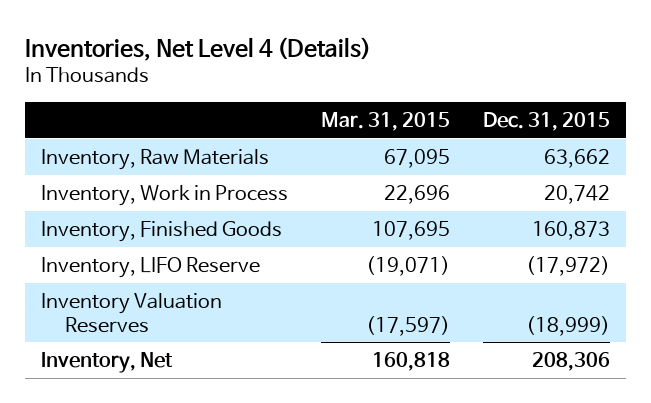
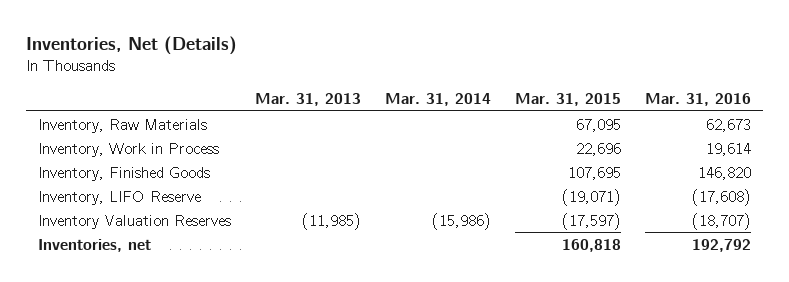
- Inventories, Net Level 4 (Details)
+ Inventories, Net (Details)
- | Mar. 31, 2015 | Dec. 31, 2015
+ | Mar. 31, 2013 | Mar. 31, 2014 | Mar. 31, 2015 | Mar. 31, 2016
- Inventory, Net | 160,818 | 208,306
+ Inventories, net | | | 160,818 | 192,792

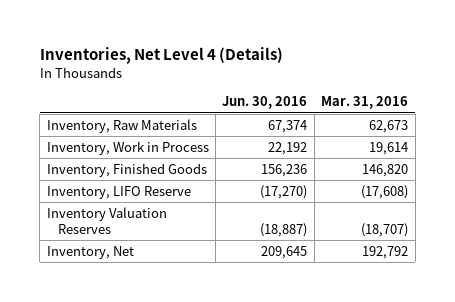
- Inventories, Net (Details)
+ Inventories, Net Level 4 (Details)
- | Mar. 31, 2013 | Mar. 31, 2014 | Mar. 31, 2015 | Mar. 31, 2016
+ | Jun. 30, 2016 | Mar. 31, 2016
- Inventories, net | | | 160,818 | 192,792
+ Inventory, Net | 209,645 | 192,792

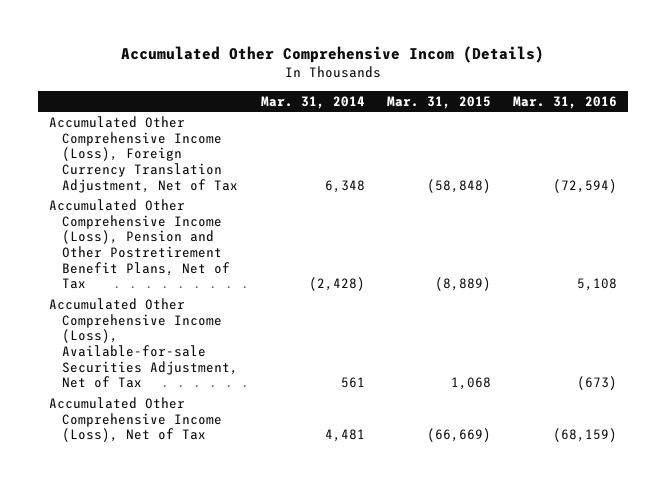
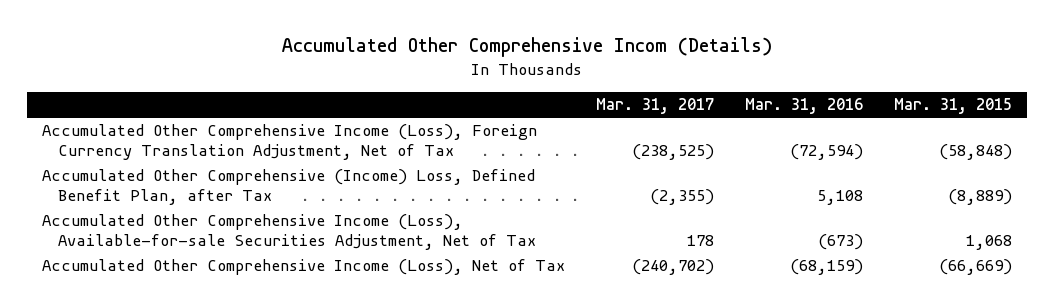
- | Mar. 31, 2014 | Mar. 31, 2015 | Mar. 31, 2016
+ | Mar. 31, 2017 | Mar. 31, 2016 | Mar. 31, 2015
- Accumulated Other Comprehensive Income (Loss), Pension and Other Postretirement Benefit Plans, Net of Tax | (2,428) | (8,889) | 5,108
+ Accumulated Other Comprehensive (Income) Loss, Defined Benefit Plan, after Tax | (2,355) | 5,108 | (8,889)

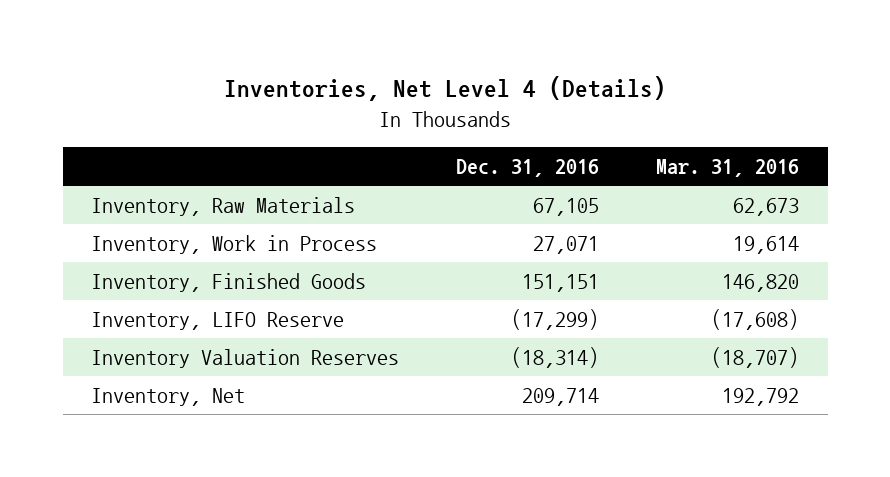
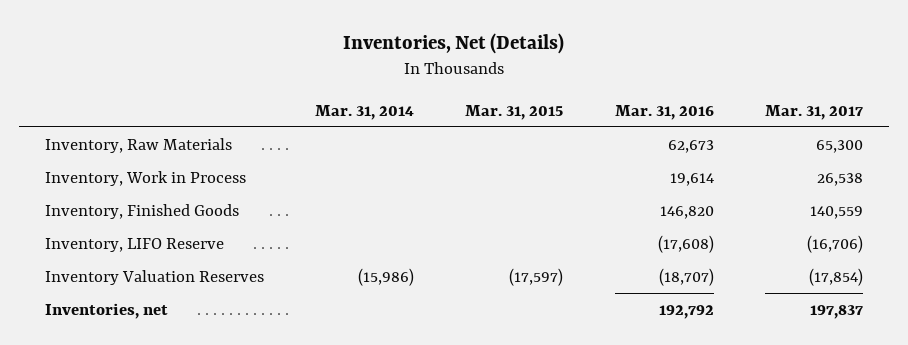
- Inventories, Net Level 4 (Details)
+ Inventories, Net (Details)
- | Dec. 31, 2016 | Mar. 31, 2016
+ | Mar. 31, 2014 | Mar. 31, 2015 | Mar. 31, 2016 | Mar. 31, 2017
- Inventory, Net | 209,714 | 192,792
+ Inventories, net | | | 192,792 | 197,837

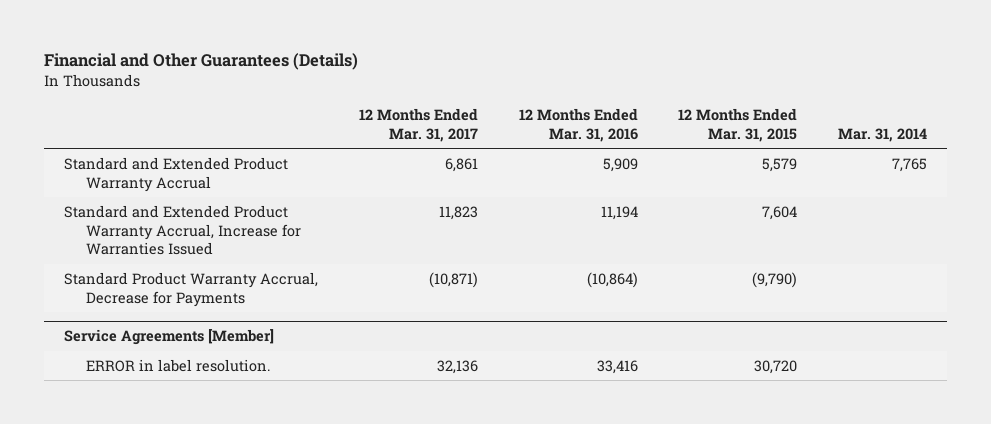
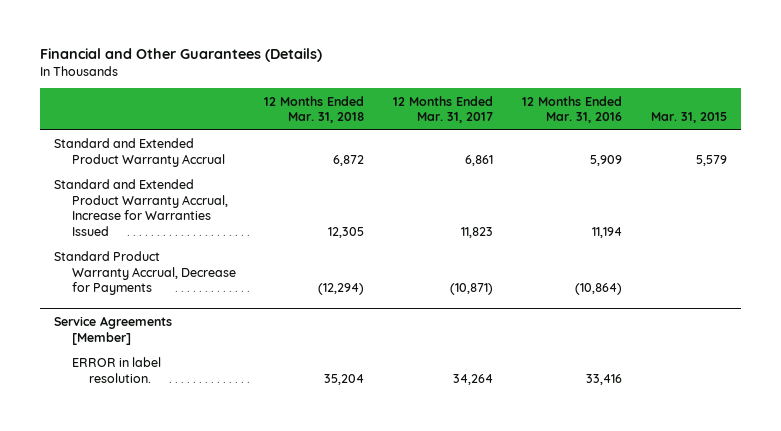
- | 12 Months Ended Mar. 31, 2017 | 12 Months Ended Mar. 31, 2016 | 12 Months Ended Mar. 31, 2015 | Mar. 31, 2014
+ | 12 Months Ended Mar. 31, 2018 | 12 Months Ended Mar. 31, 2017 | 12 Months Ended Mar. 31, 2016 | Mar. 31, 2015
@ Service Agreements [Member]
- ERROR in label resolution. | 32,136 | 33,416 | 30,720 |
+ ERROR in label resolution. | 35,204 | 34,264 | 33,416 |

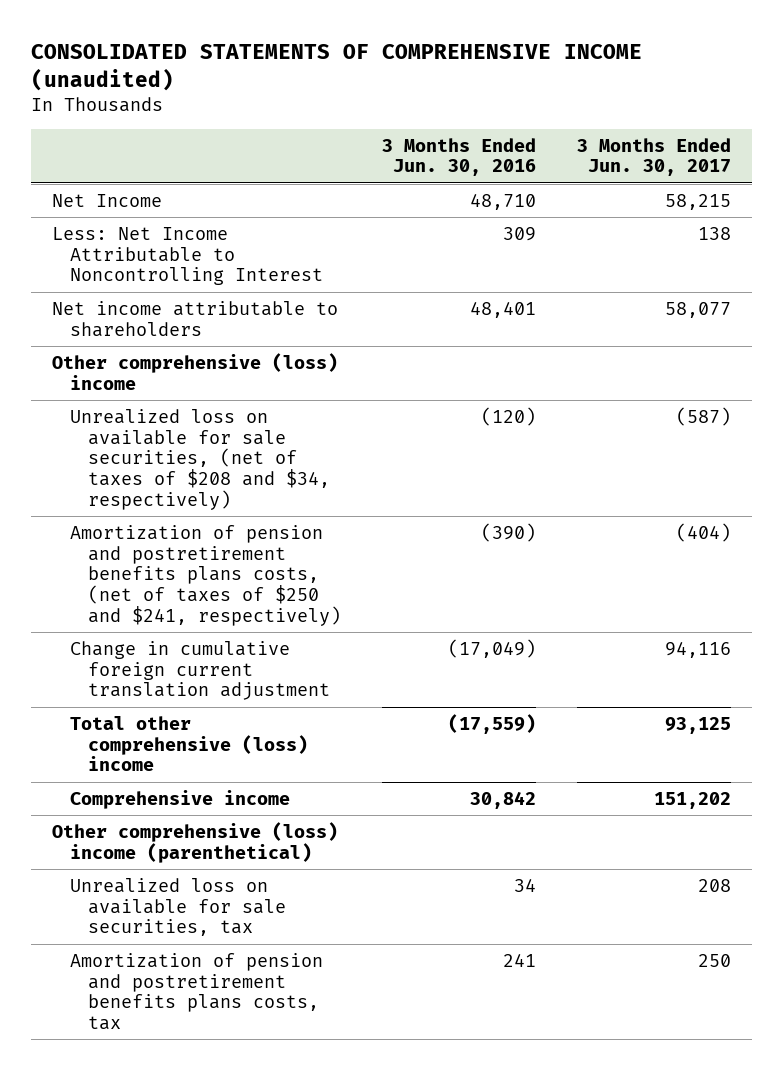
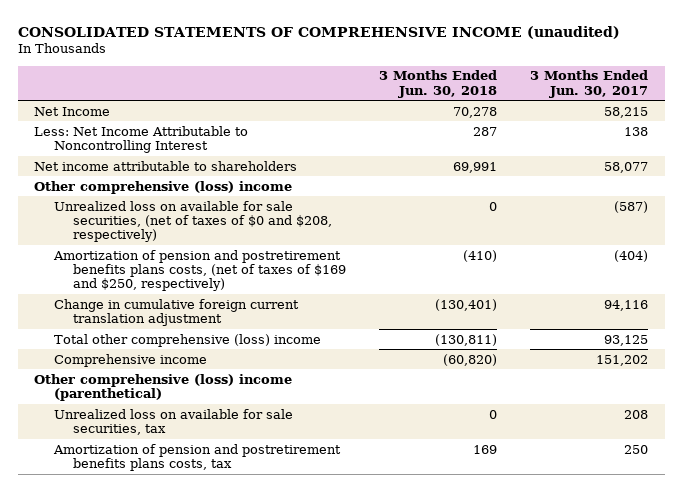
- | 3 Months Ended Jun. 30, 2016 | 3 Months Ended Jun. 30, 2017
+ | 3 Months Ended Jun. 30, 2018 | 3 Months Ended Jun. 30, 2017
- Unrealized loss on available for sale securities, (net of taxes of $208 and $34, respectively) | (120) | (587)
- Amortization of pension and postretirement benefits plans costs, (net of taxes of $250 and $241, respectively) | (390) | (404)
+ Unrealized loss on available for sale securities, (net of taxes of $0 and $208, respectively) | 0 | (587)
+ Amortization of pension and postretirement benefits plans costs, (net of taxes of $169 and $250, respectively) | (410) | (404)

